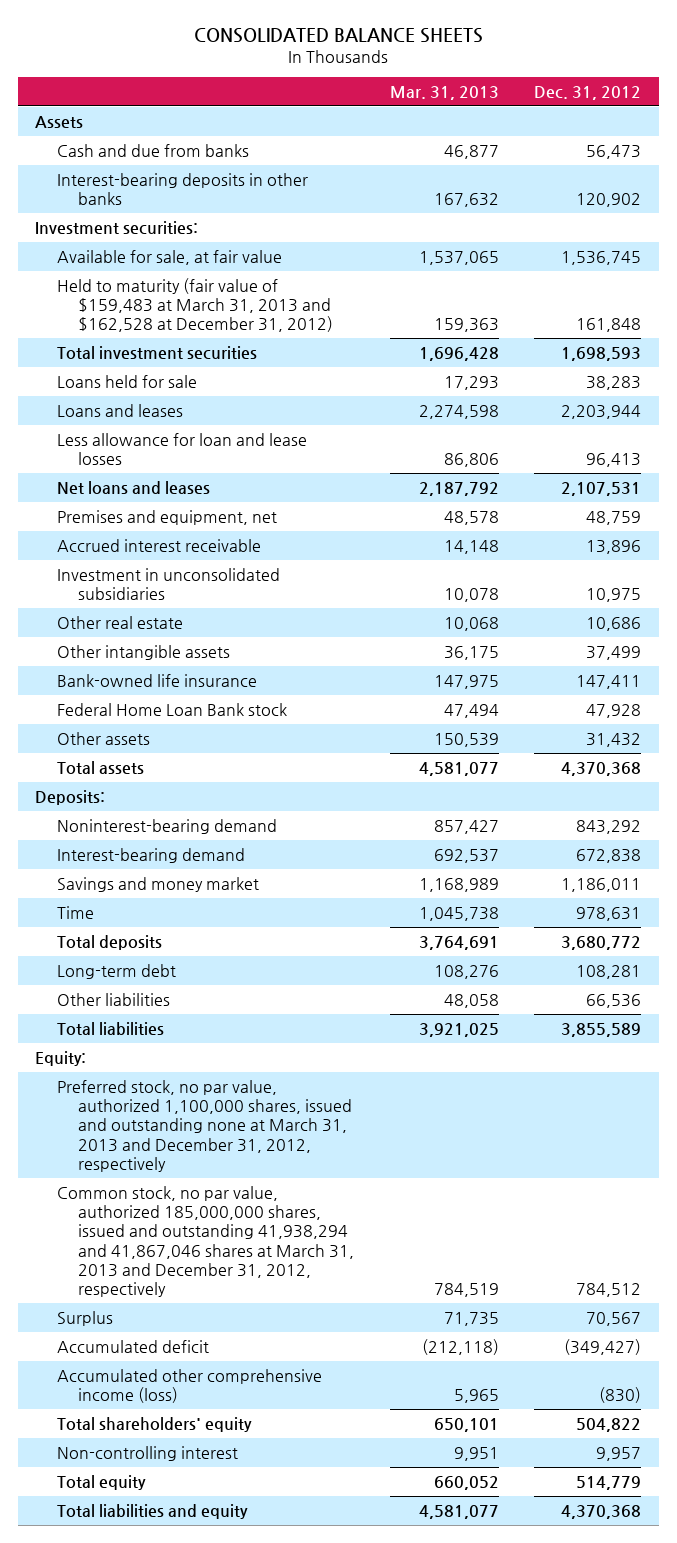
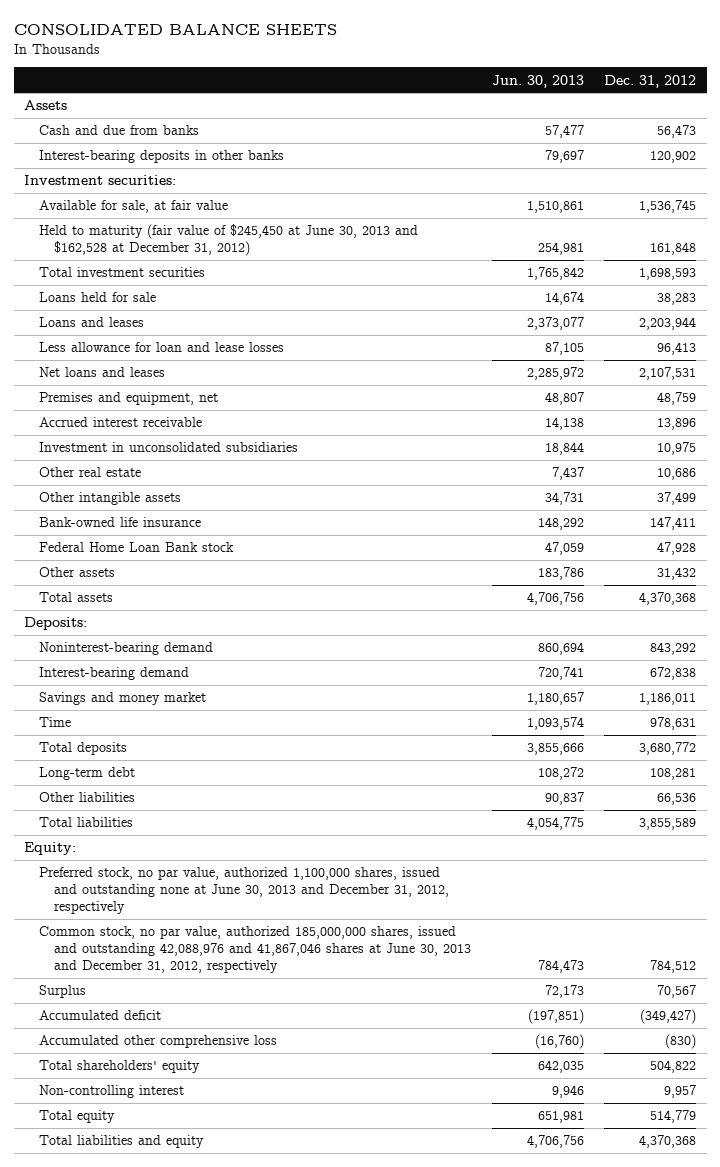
- | Mar. 31, 2013 | Dec. 31, 2012
+ | Jun. 30, 2013 | Dec. 31, 2012
- Held to maturity (fair value of $159,483 at March 31, 2013 and $162,528 at December 31, 2012) | 159,363 | 161,848
+ Held to maturity (fair value of $245,450 at June 30, 2013 and $162,528 at December 31, 2012) | 254,981 | 161,848
- Preferred stock, no par value, authorized 1,100,000 shares, issued and outstanding none at March 31, 2013 and December 31, 2012, respectively
- Common stock, no par value, authorized 185,000,000 shares, issued and outstanding 41,938,294 and 41,867,046 shares at March 31, 2013 and December 31, 2012, respectively | 784,519 | 784,512
+ Preferred stock, no par value, authorized 1,100,000 shares, issued and outstanding none at June 30, 2013 and December 31, 2012, respectively
+ Common stock, no par value, authorized 185,000,000 shares, issued and outstanding 42,088,976 and 41,867,046 shares at June 30, 2013 and December 31, 2012, respectively | 784,473 | 784,512
- Accumulated other comprehensive income (loss) | 5,965 | (830)
+ Accumulated other comprehensive loss | (16,760) | (830)

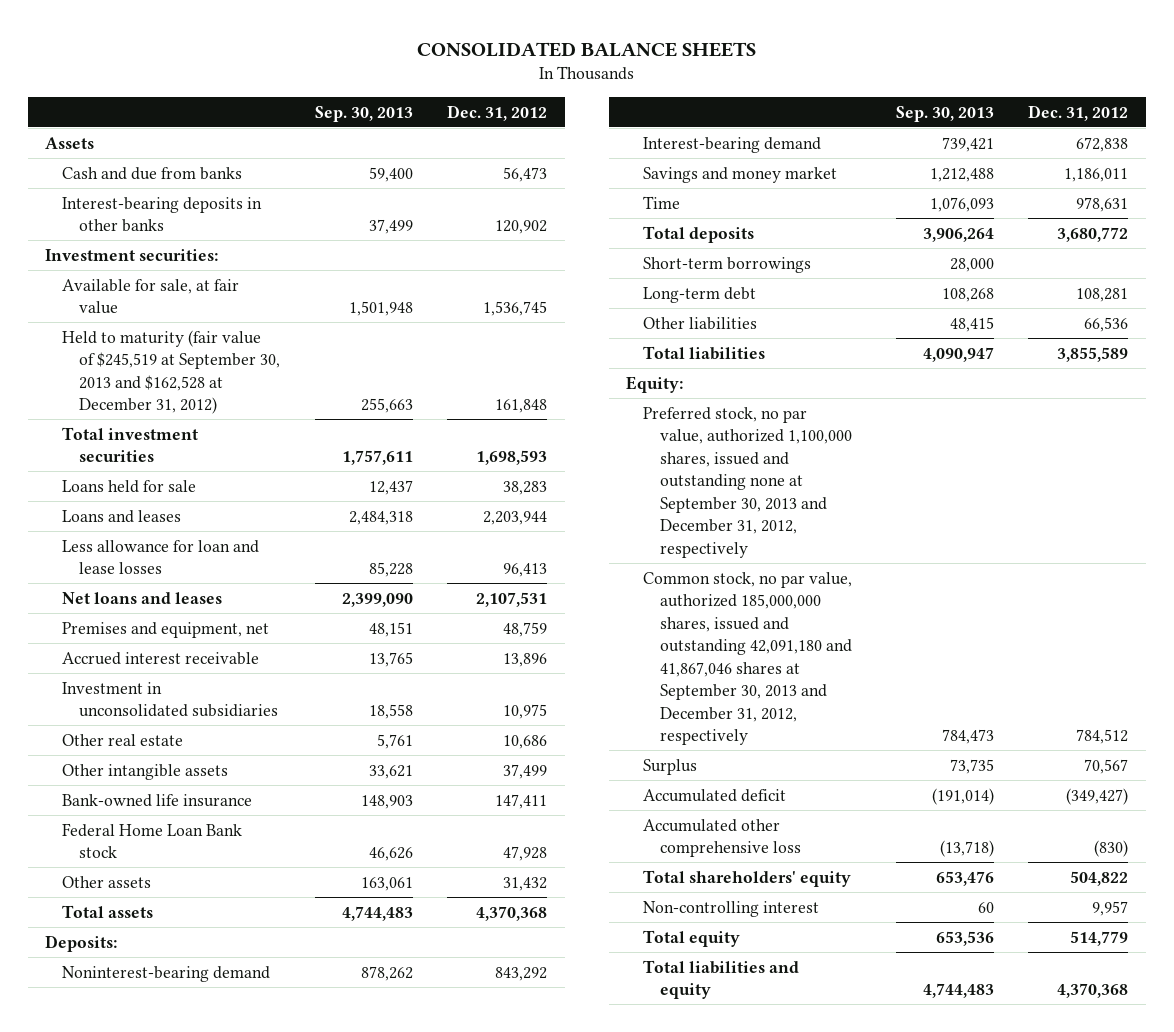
- | Jun. 30, 2013 | Dec. 31, 2012
+ | Sep. 30, 2013 | Dec. 31, 2012
- Held to maturity (fair value of $245,450 at June 30, 2013 and $162,528 at December 31, 2012) | 254,981 | 161,848
+ Held to maturity (fair value of $245,519 at September 30, 2013 and $162,528 at December 31, 2012) | 255,663 | 161,848
+ Short-term borrowings | 28,000 |
- Preferred stock, no par value, authorized 1,100,000 shares, issued and outstanding none at June 30, 2013 and December 31, 2012, respectively
- Common stock, no par value, authorized 185,000,000 shares, issued and outstanding 42,088,976 and 41,867,046 shares at June 30, 2013 and December 31, 2012, respectively | 784,473 | 784,512
+ Preferred stock, no par value, authorized 1,100,000 shares, issued and outstanding none at September 30, 2013 and December 31, 2012, respectively
+ Common stock, no par value, authorized 185,000,000 shares, issued and outstanding 42,091,180 and 41,867,046 shares at September 30, 2013 and December 31, 2012, respectively | 784,473 | 784,512

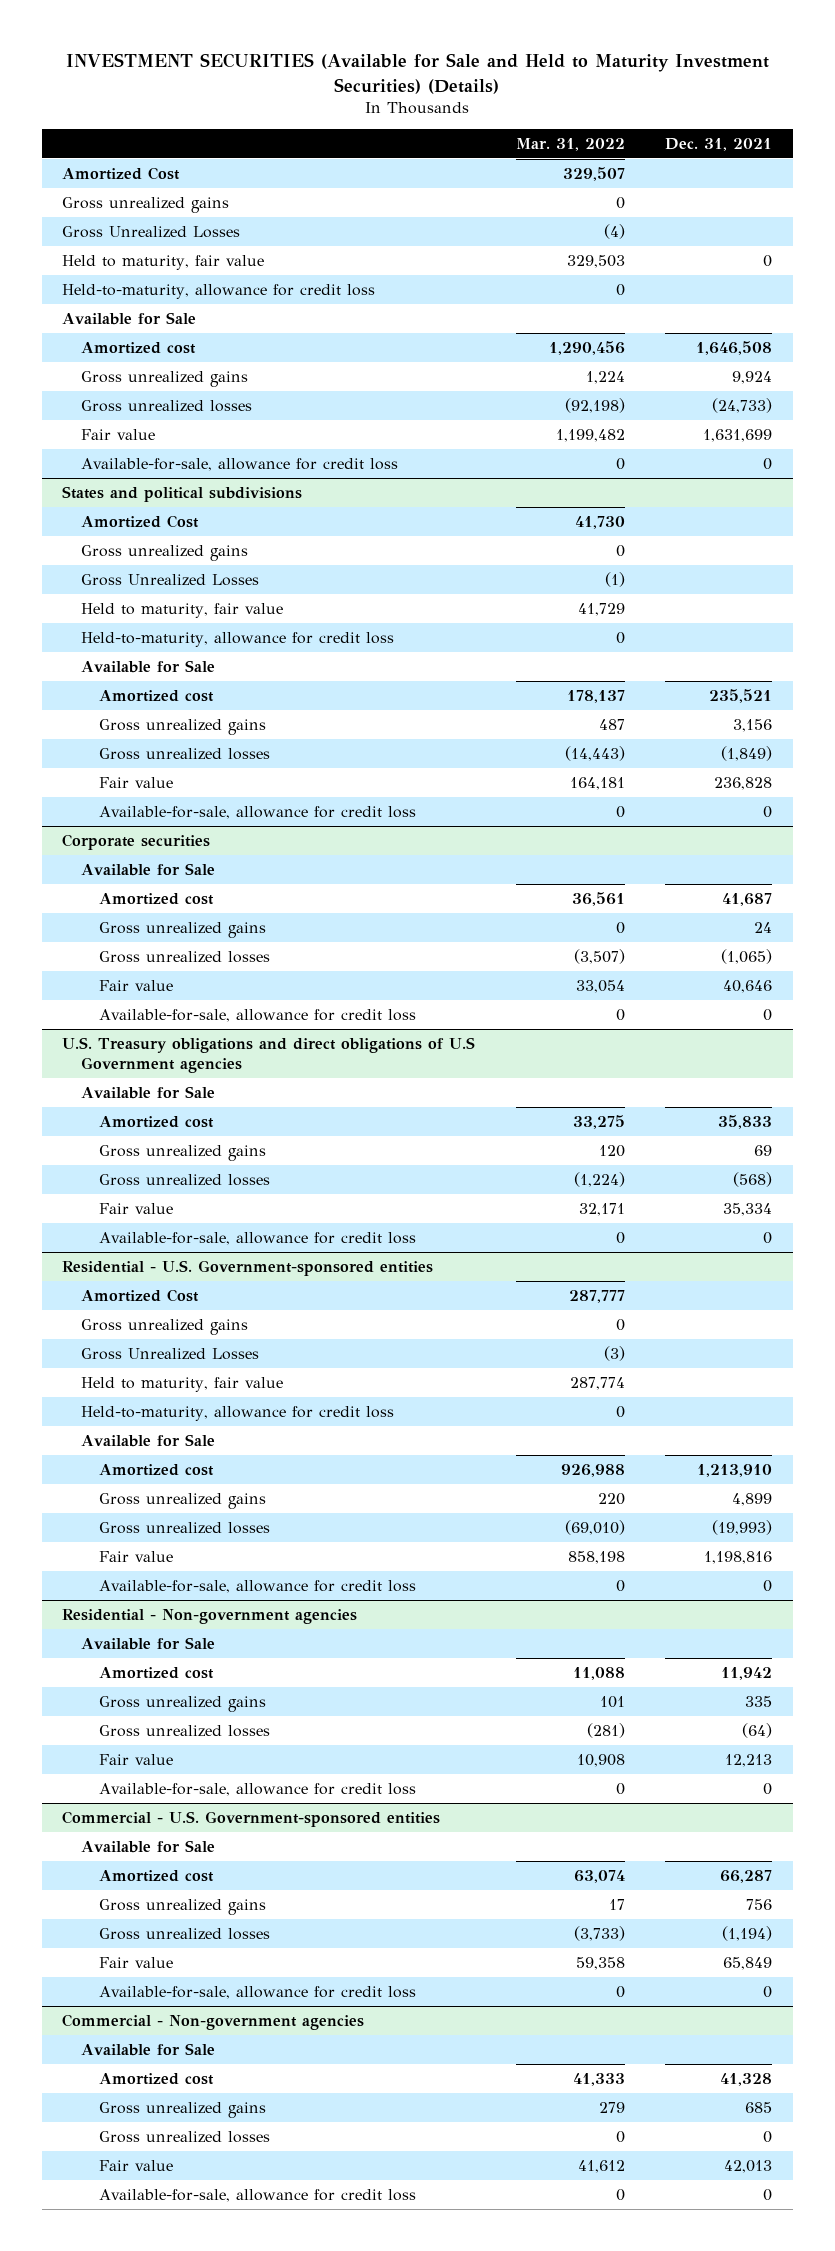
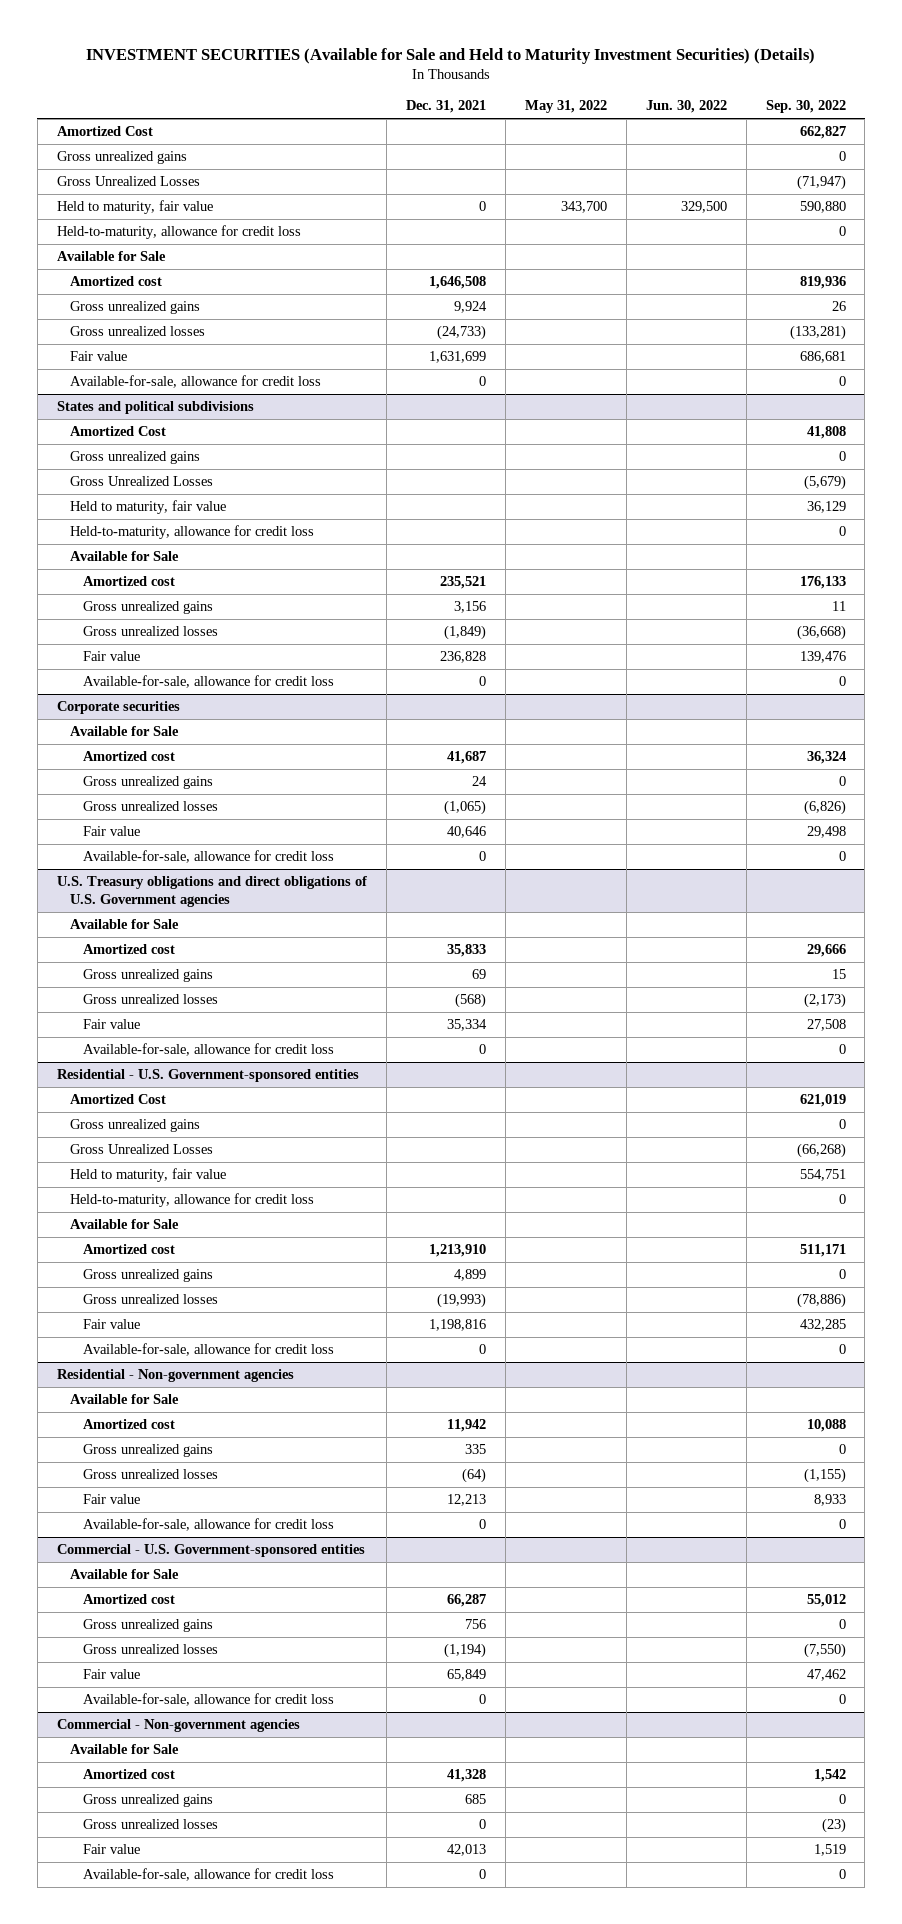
- | Mar. 31, 2022 | Dec. 31, 2021
+ | Dec. 31, 2021 | May 31, 2022 | Jun. 30, 2022 | Sep. 30, 2022
- U.S. Treasury obligations and direct obligations of U.S Government agencies
+ U.S. Treasury obligations and direct obligations of U.S. Government agencies

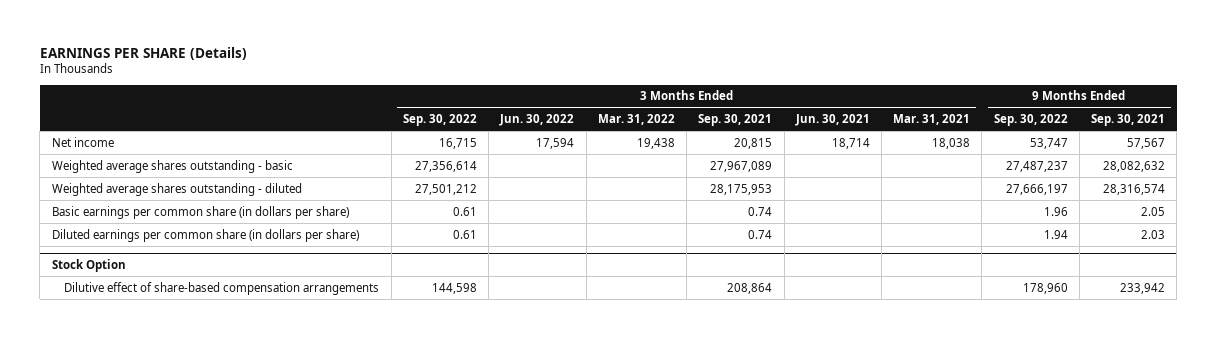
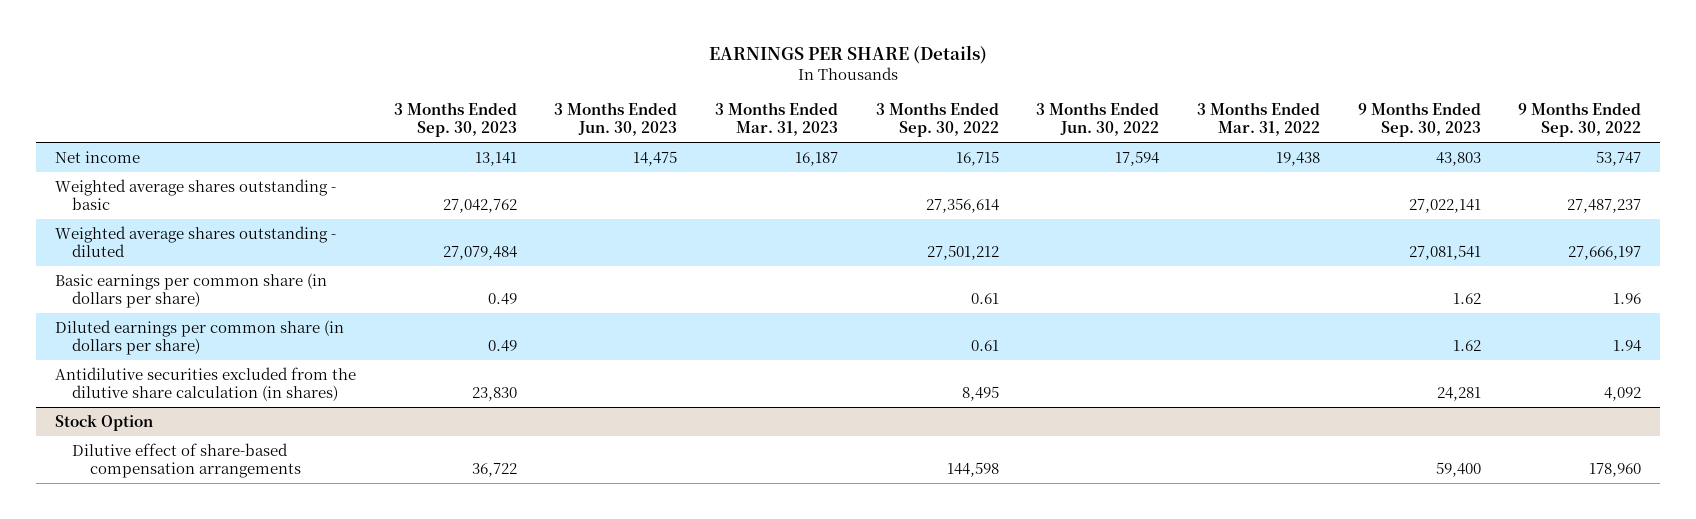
- | 3 Months Ended Sep. 30, 2022 | 3 Months Ended Jun. 30, 2022 | 3 Months Ended Mar. 31, 2022 | 3 Months Ended Sep. 30, 2021 | 3 Months Ended Jun. 30, 2021 | 3 Months Ended Mar. 31, 2021 | 9 Months Ended Sep. 30, 2022 | 9 Months Ended Sep. 30, 2021
+ | 3 Months Ended Sep. 30, 2023 | 3 Months Ended Jun. 30, 2023 | 3 Months Ended Mar. 31, 2023 | 3 Months Ended Sep. 30, 2022 | 3 Months Ended Jun. 30, 2022 | 3 Months Ended Mar. 31, 2022 | 9 Months Ended Sep. 30, 2023 | 9 Months Ended Sep. 30, 2022
+ Antidilutive securities excluded from the dilutive share calculation (in shares) | 23,830 | | | 8,495 | | | 24,281 | 4,092

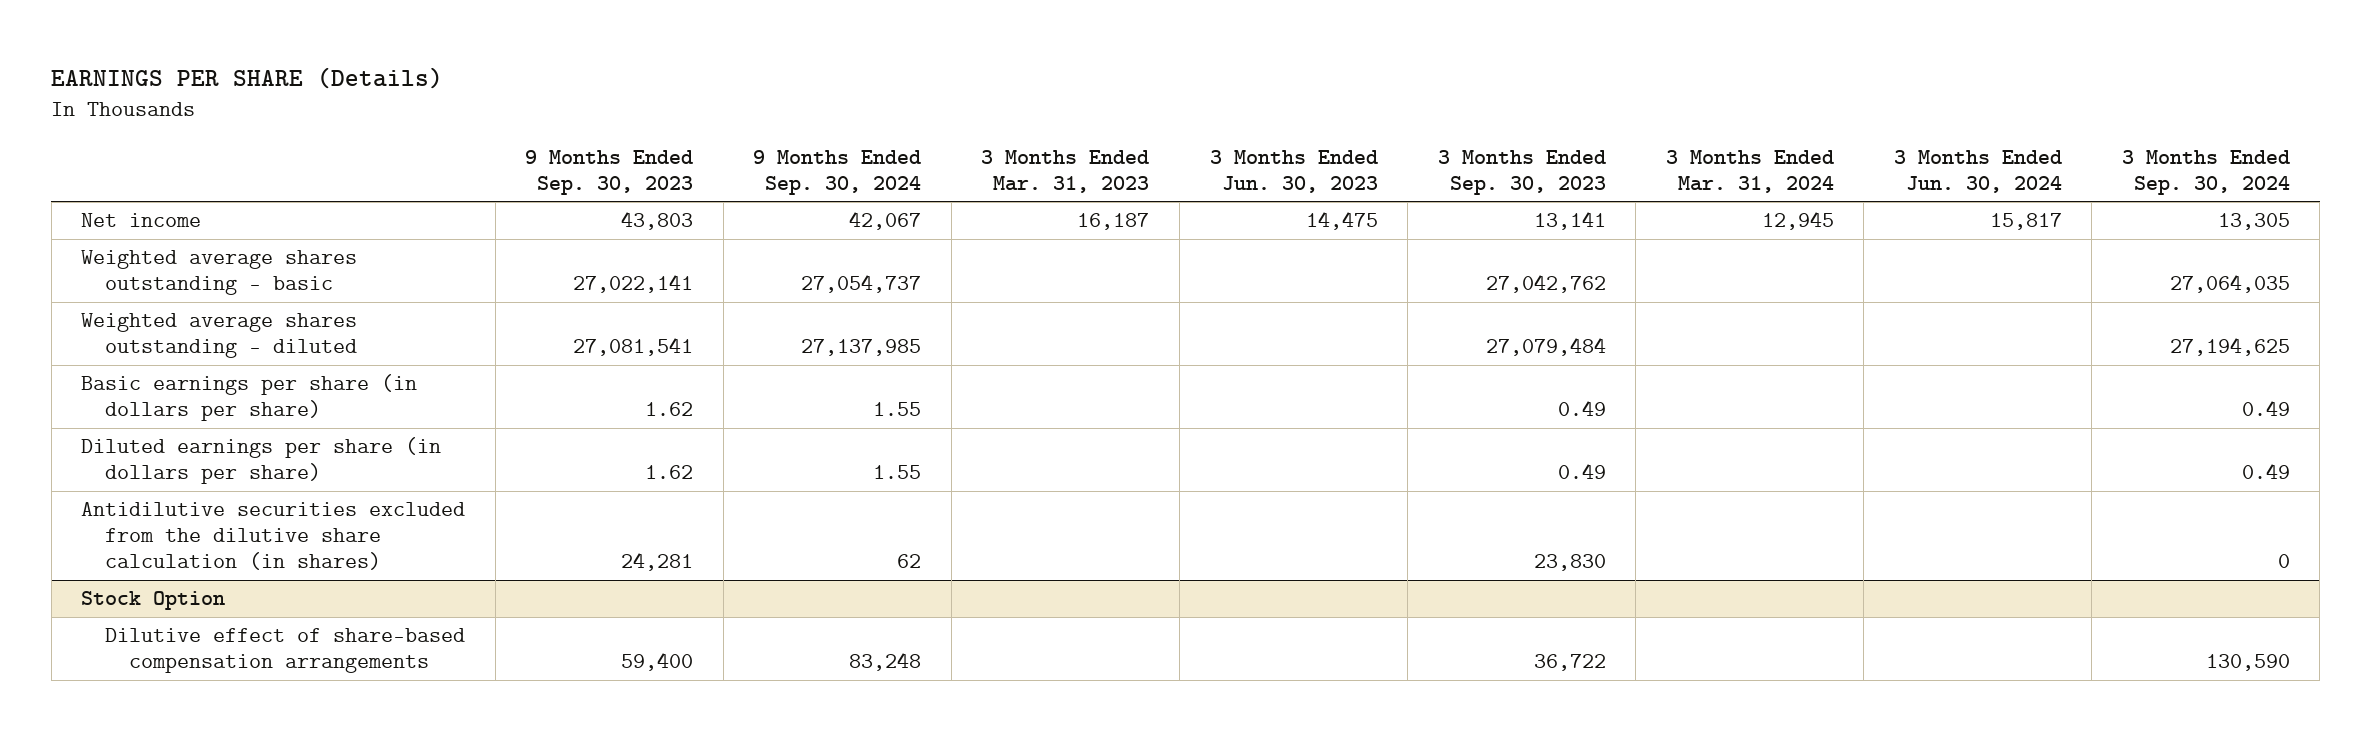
- | 3 Months Ended Sep. 30, 2023 | 3 Months Ended Jun. 30, 2023 | 3 Months Ended Mar. 31, 2023 | 3 Months Ended Sep. 30, 2022 | 3 Months Ended Jun. 30, 2022 | 3 Months Ended Mar. 31, 2022 | 9 Months Ended Sep. 30, 2023 | 9 Months Ended Sep. 30, 2022
+ | 9 Months Ended Sep. 30, 2023 | 9 Months Ended Sep. 30, 2024 | 3 Months Ended Mar. 31, 2023 | 3 Months Ended Jun. 30, 2023 | 3 Months Ended Sep. 30, 2023 | 3 Months Ended Mar. 31, 2024 | 3 Months Ended Jun. 30, 2024 | 3 Months Ended Sep. 30, 2024
- Basic earnings per common share (in dollars per share) | 0.49 | | | 0.61 | | | 1.62 | 1.96
- Diluted earnings per common share (in dollars per share) | 0.49 | | | 0.61 | | | 1.62 | 1.94
+ Basic earnings per share (in dollars per share) | 1.62 | 1.55 | | | 0.49 | | | 0.49
+ Diluted earnings per share (in dollars per share) | 1.62 | 1.55 | | | 0.49 | | | 0.49

